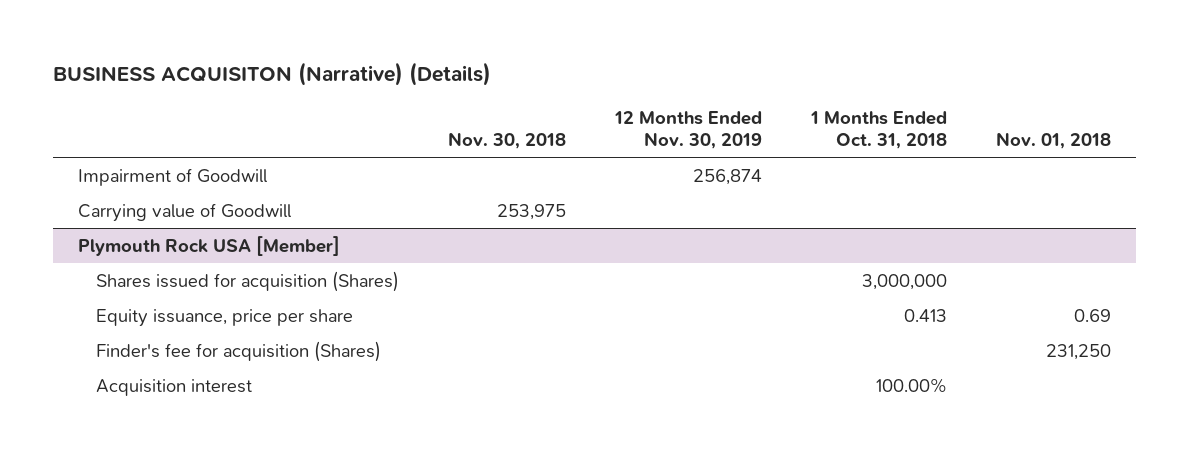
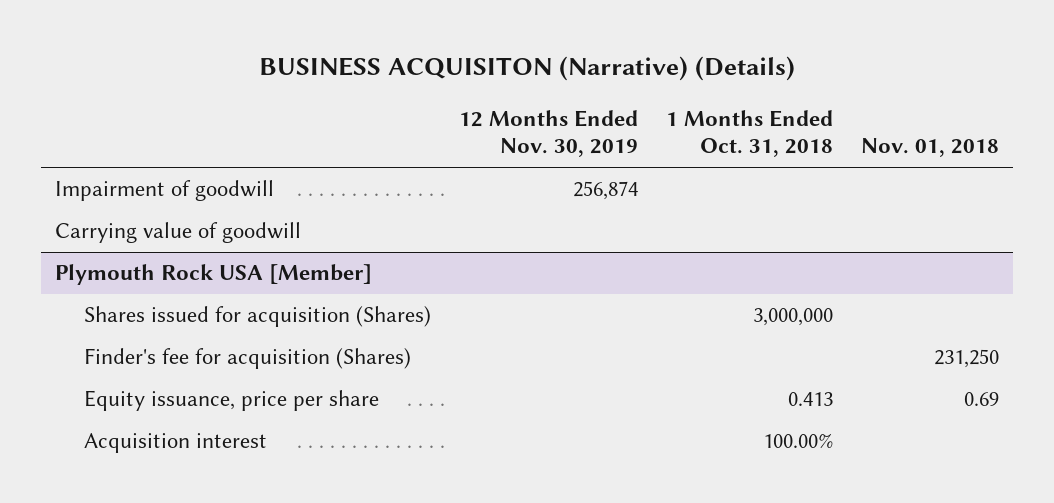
- | Nov. 30, 2018 | 12 Months Ended Nov. 30, 2019 | 1 Months Ended Oct. 31, 2018 | Nov. 01, 2018
+ | 12 Months Ended Nov. 30, 2019 | 1 Months Ended Oct. 31, 2018 | Nov. 01, 2018
- Impairment of Goodwill | | 256,874 | |
- Carrying value of Goodwill | 253,975 | | |
+ Impairment of goodwill | 256,874 | |
+ Carrying value of goodwill
@ Plymouth Rock USA [Member]
moved down: Equity issuance, price per share | | 0.413 | 0.69

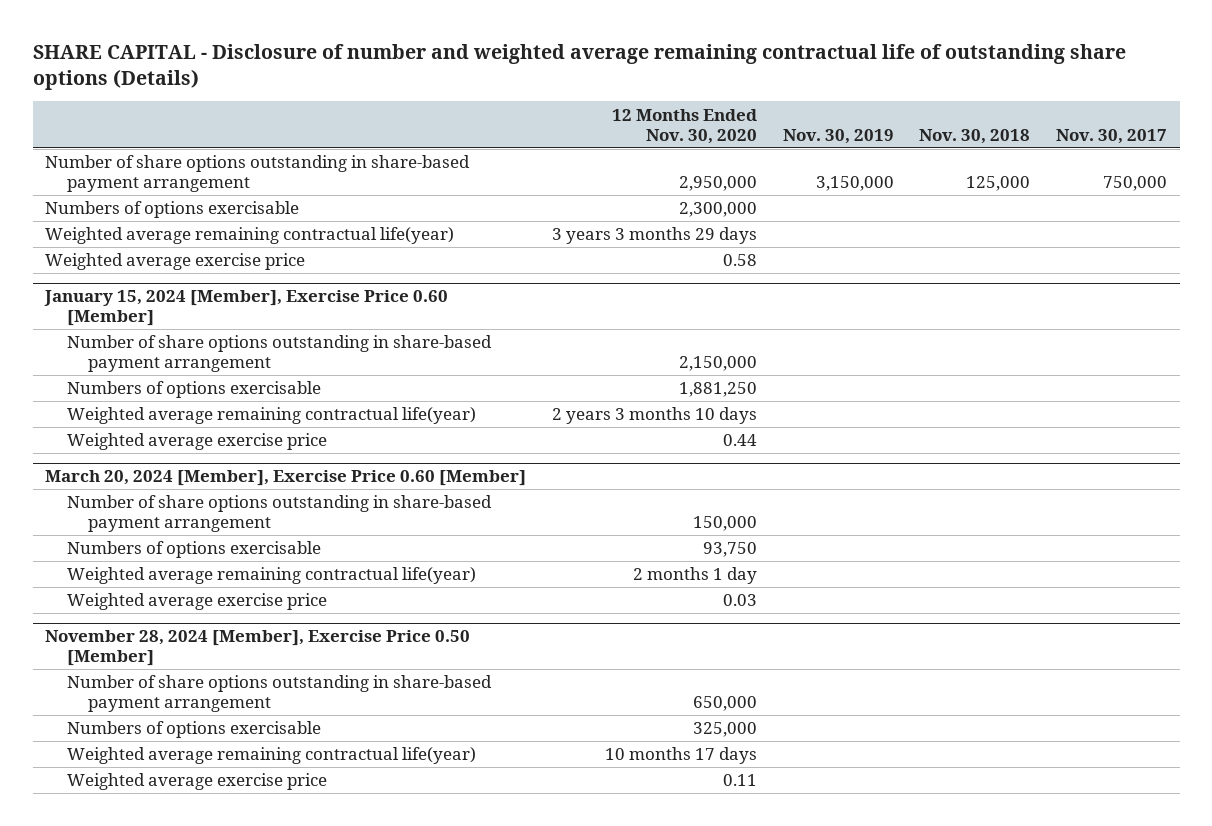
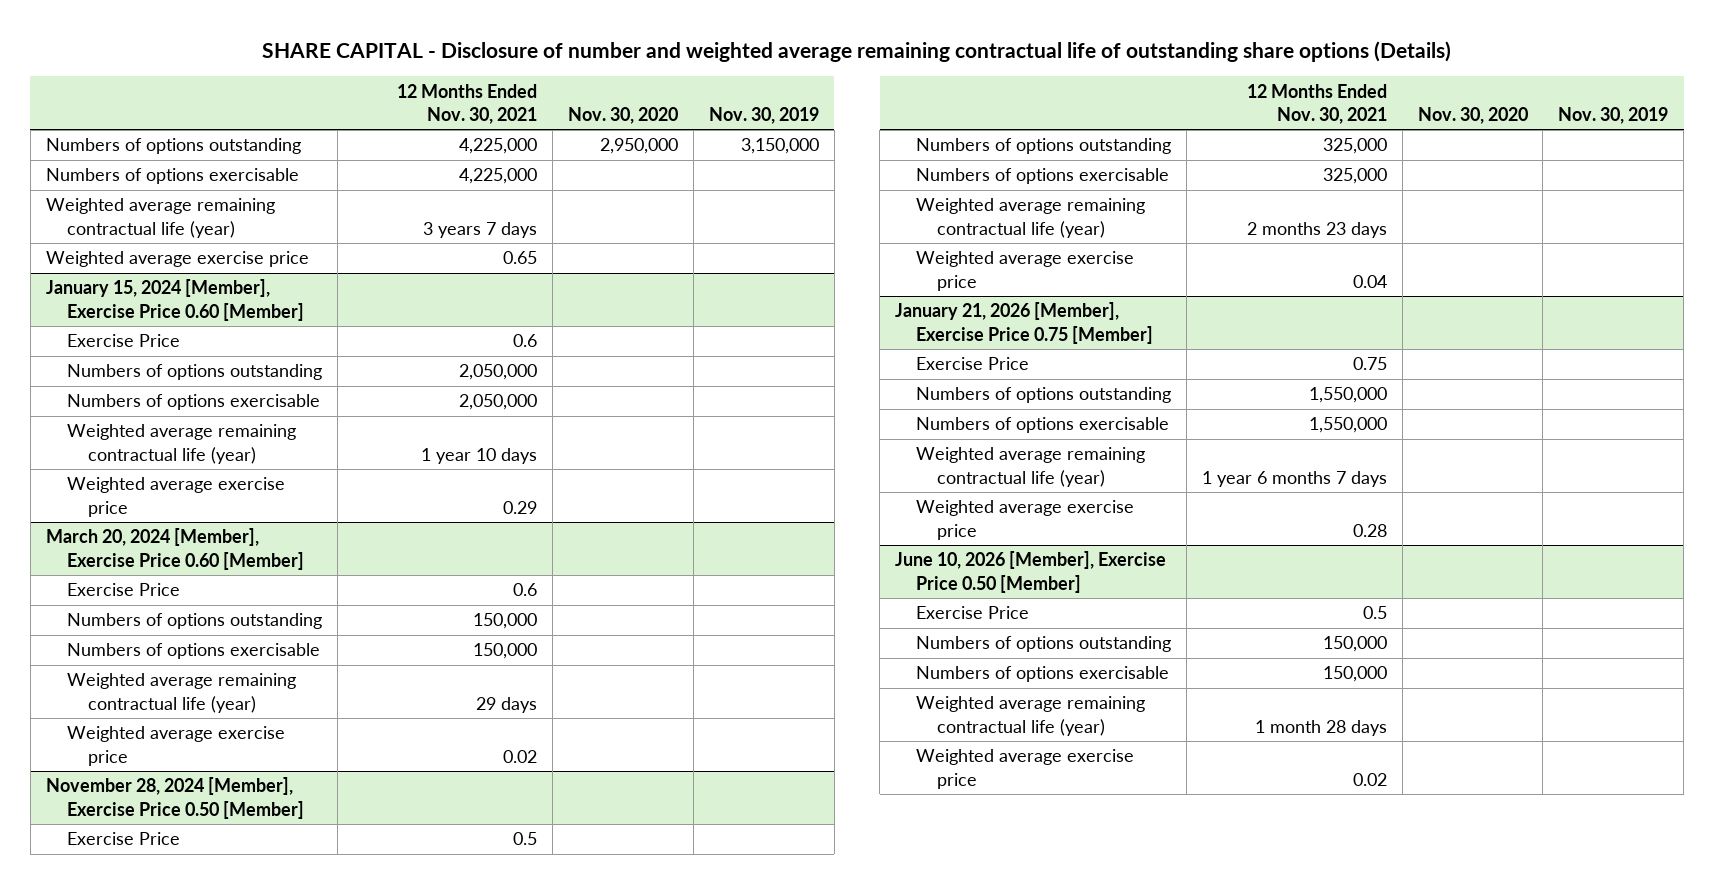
- | 12 Months Ended Nov. 30, 2020 | Nov. 30, 2019 | Nov. 30, 2018 | Nov. 30, 2017
+ | 12 Months Ended Nov. 30, 2021 | Nov. 30, 2020 | Nov. 30, 2019
- Number of share options outstanding in share-based payment arrangement | 2,950,000 | 3,150,000 | 125,000 | 750,000
+ Numbers of options outstanding | 4,225,000 | 2,950,000 | 3,150,000
- Weighted average remaining contractual life(year) | 3 years 3 months 29 days | | |
+ Weighted average remaining contractual life (year) | 3 years 7 days | |
@ January 15, 2024 [Member], Exercise Price 0.60 [Member]
- Number of share options outstanding in share-based payment arrangement | 2,150,000 | | |
+ Exercise Price | 0.6 | |
+ Numbers of options outstanding | 2,050,000 | |
- Weighted average remaining contractual life(year) | 2 years 3 months 10 days | | |
+ Weighted average remaining contractual life (year) | 1 year 10 days | |
@ March 20, 2024 [Member], Exercise Price 0.60 [Member]
- Number of share options outstanding in share-based payment arrangement | 150,000 | | |
+ Exercise Price | 0.6 | |
+ Numbers of options outstanding | 150,000 | |
- Weighted average remaining contractual life(year) | 2 months 1 day | | |
+ Weighted average remaining contractual life (year) | 29 days | |
@ November 28, 2024 [Member], Exercise Price 0.50 [Member]
- Number of share options outstanding in share-based payment arrangement | 650,000 | | |
+ Exercise Price | 0.5 | |
+ Numbers of options outstanding | 325,000 | |
- Weighted average remaining contractual life(year) | 10 months 17 days | | |
+ Weighted average remaining contractual life (year) | 2 months 23 days | |
+ January 21, 2026 [Member], Exercise Price 0.75 [Member]
+ Exercise Price | 0.75 | |
+ Numbers of options outstanding | 1,550,000 | |
+ Numbers of options exercisable | 1,550,000 | |
+ Weighted average remaining contractual life (year) | 1 year 6 months 7 days | |
+ Weighted average exercise price | 0.28 | |
+ June 10, 2026 [Member], Exercise Price 0.50 [Member]
+ Exercise Price | 0.5 | |
+ Numbers of options outstanding | 150,000 | |
+ Numbers of options exercisable | 150,000 | |
+ Weighted average remaining contractual life (year) | 1 month 28 days | |
+ Weighted average exercise price | 0.02 | |

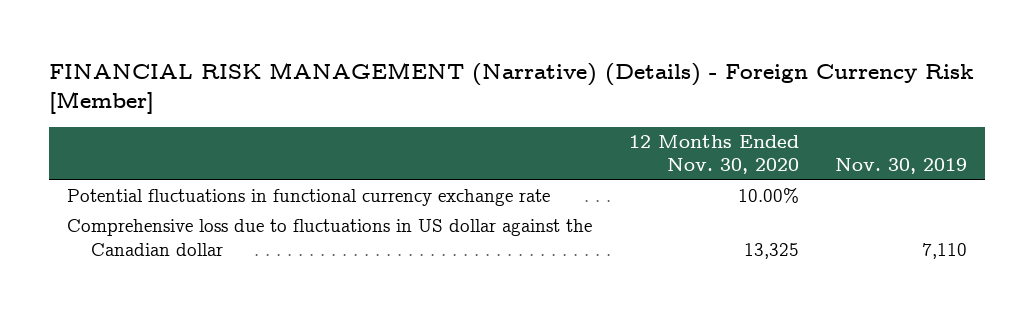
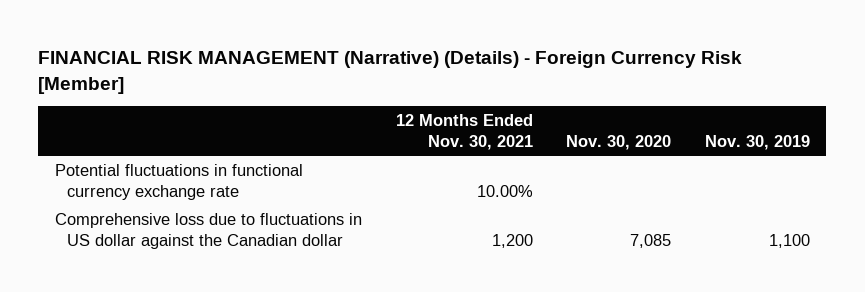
- | 12 Months Ended Nov. 30, 2020 | Nov. 30, 2019
+ | 12 Months Ended Nov. 30, 2021 | Nov. 30, 2020 | Nov. 30, 2019
- Comprehensive loss due to fluctuations in US dollar against the Canadian dollar | 13,325 | 7,110
+ Comprehensive loss due to fluctuations in US dollar against the Canadian dollar | 1,200 | 7,085 | 1,100

